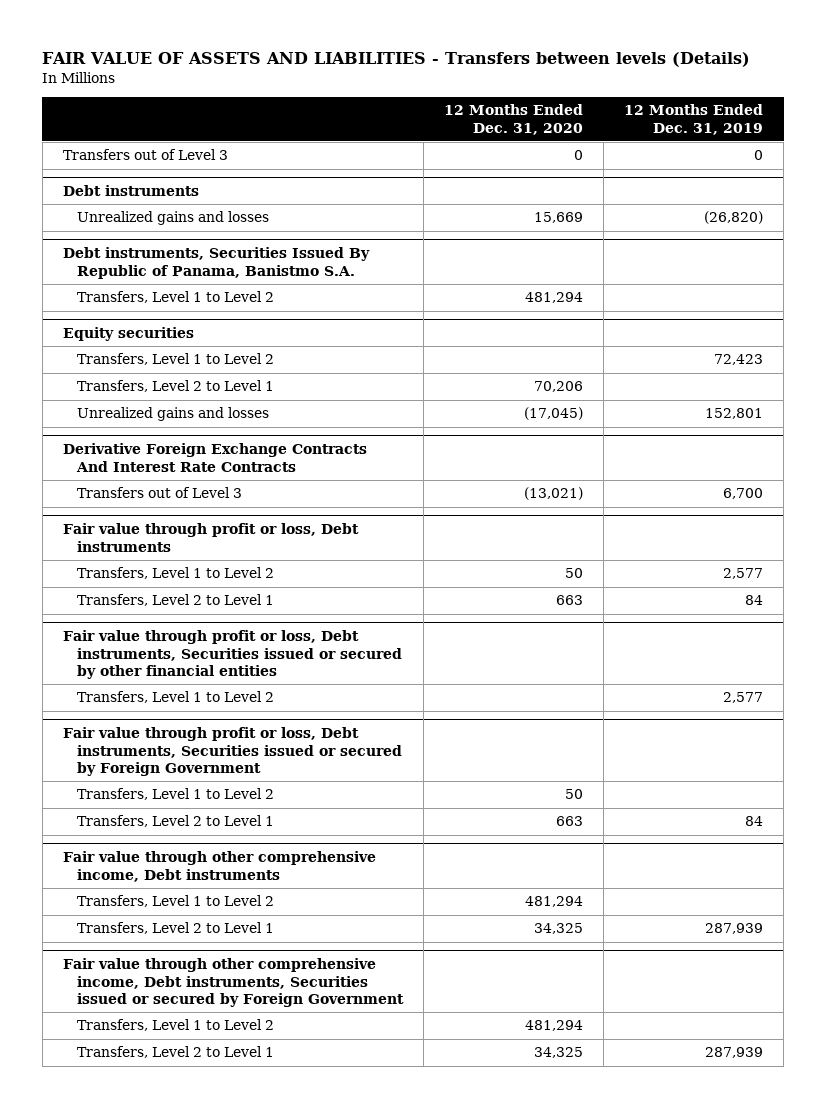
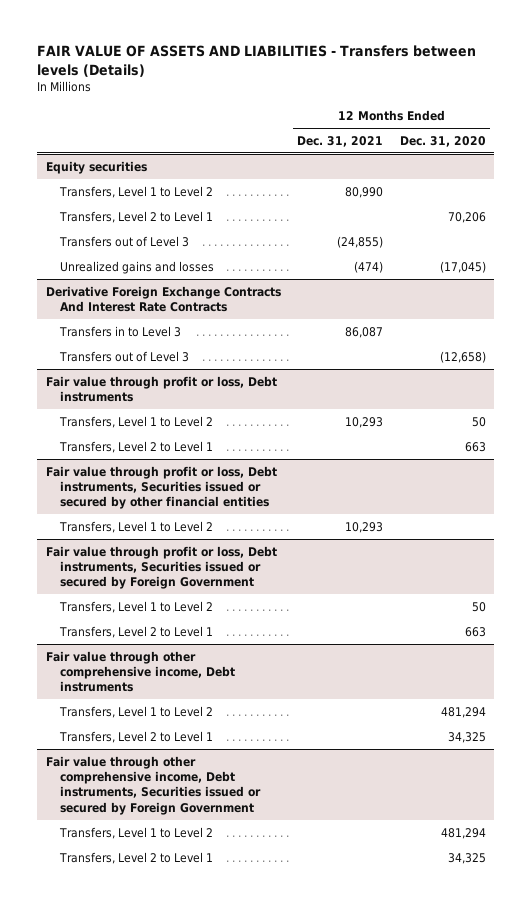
- | 12 Months Ended Dec. 31, 2020 | 12 Months Ended Dec. 31, 2019
+ | 12 Months Ended Dec. 31, 2021 | 12 Months Ended Dec. 31, 2020
- Transfers out of Level 3 | 0 | 0
- Debt instruments
- Unrealized gains and losses | 15,669 | (26,820)
- Debt instruments, Securities Issued By Republic of Panama, Banistmo S.A.
- Transfers, Level 1 to Level 2 | 481,294 |
@ Equity securities
+ Transfers out of Level 3 | (24,855) |
@ Derivative Foreign Exchange Contracts And Interest Rate Contracts
- Transfers out of Level 3 | (13,021) | 6,700
+ Transfers in to Level 3 | 86,087 |
+ Transfers out of Level 3 | | (12,658)

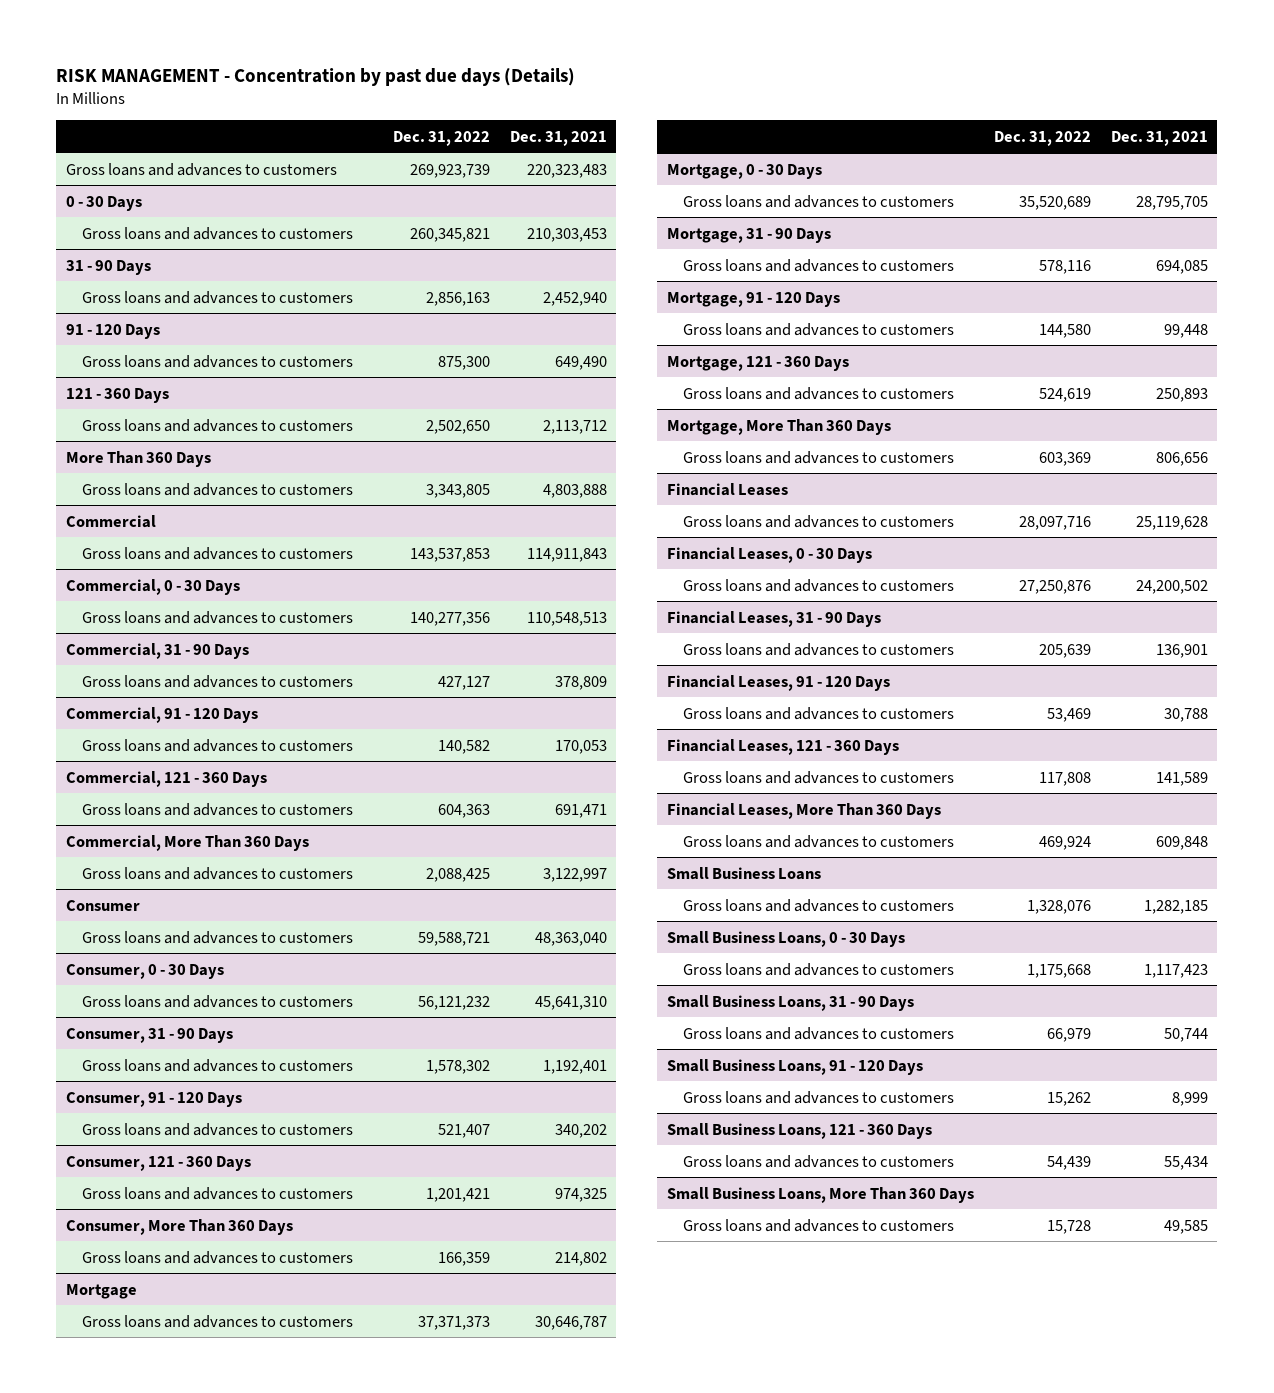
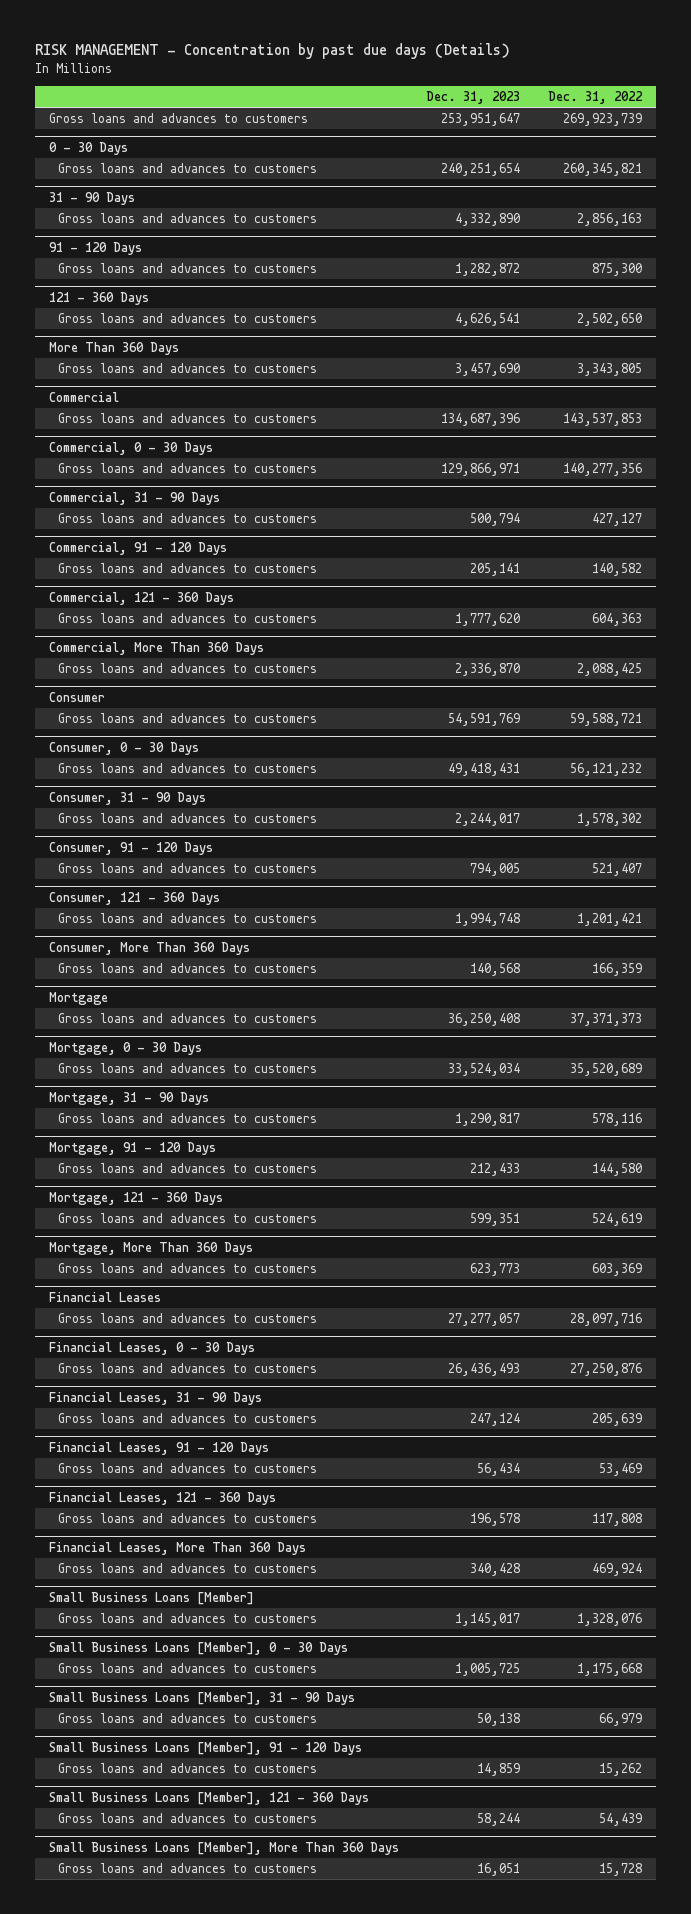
- | Dec. 31, 2022 | Dec. 31, 2021
+ | Dec. 31, 2023 | Dec. 31, 2022
- Small Business Loans
+ Small Business Loans [Member]
- Small Business Loans, 0 - 30 Days
+ Small Business Loans [Member], 0 - 30 Days
- Small Business Loans, 31 - 90 Days
+ Small Business Loans [Member], 31 - 90 Days
- Small Business Loans, 91 - 120 Days
+ Small Business Loans [Member], 91 - 120 Days
- Small Business Loans, 121 - 360 Days
+ Small Business Loans [Member], 121 - 360 Days
- Small Business Loans, More Than 360 Days
+ Small Business Loans [Member], More Than 360 Days

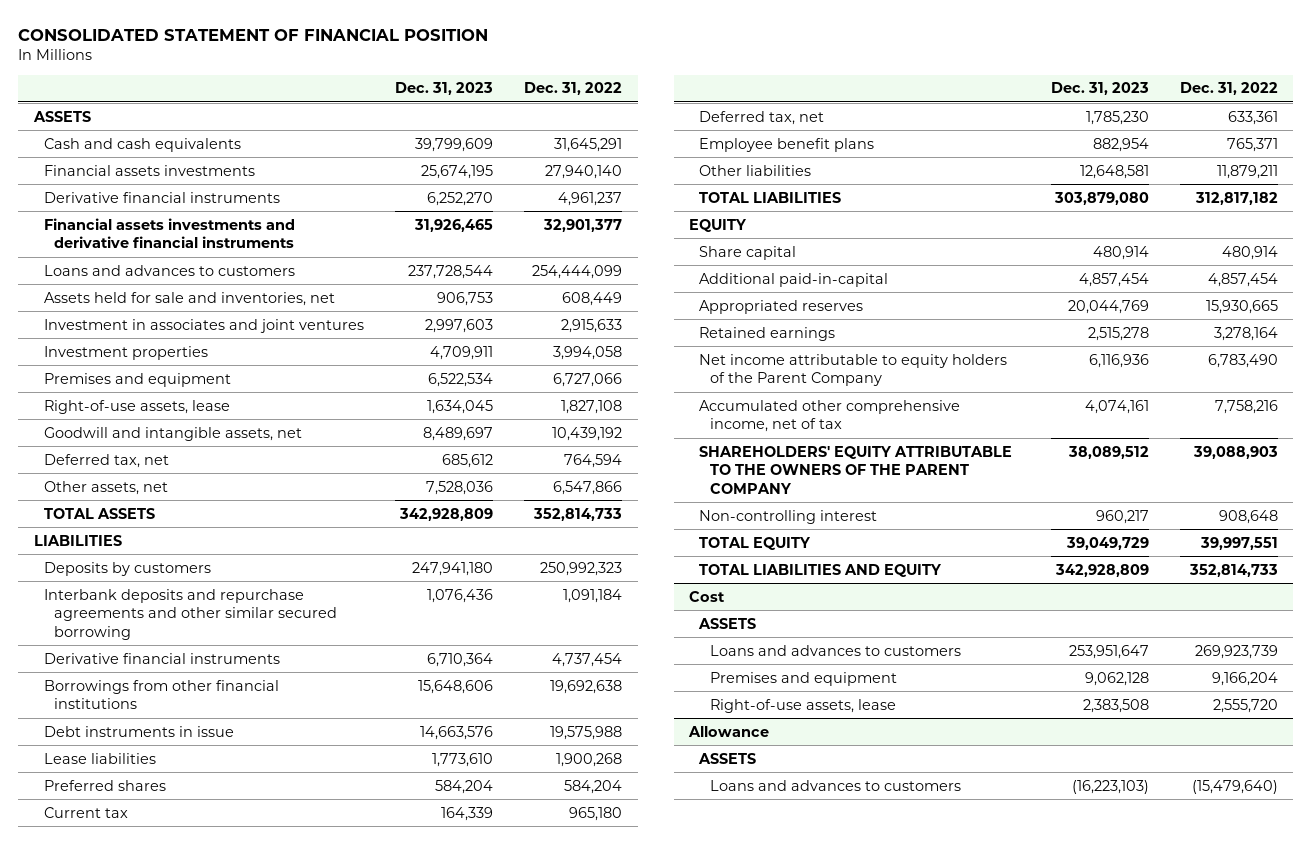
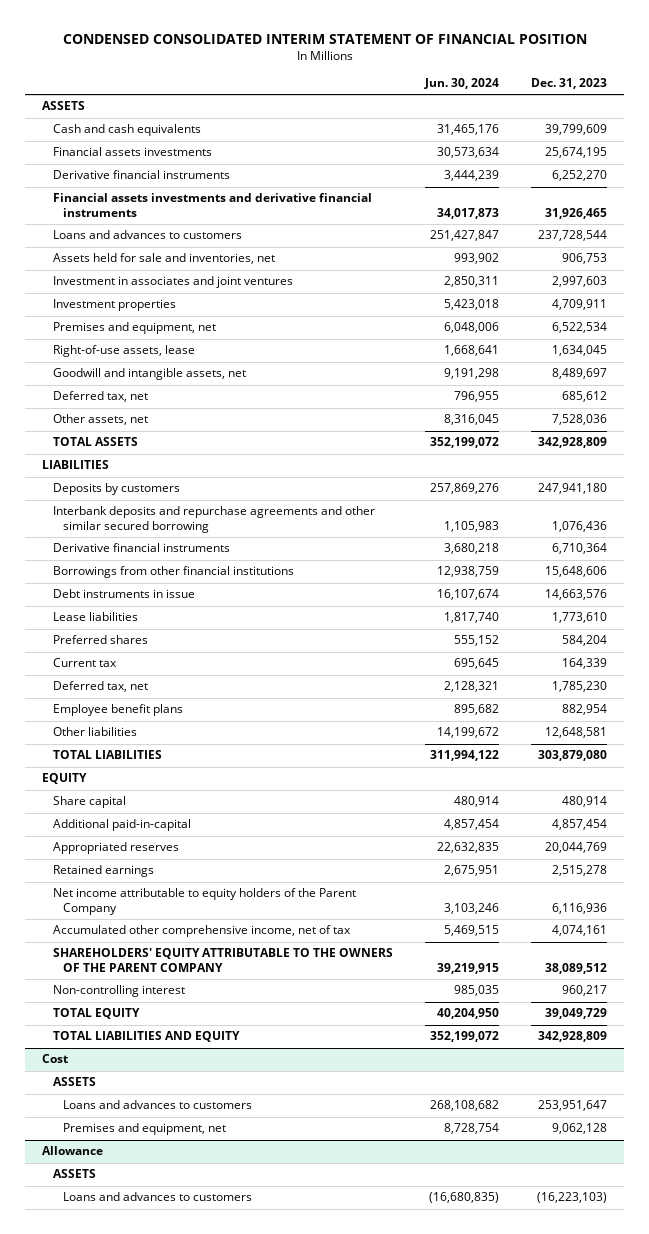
- CONSOLIDATED STATEMENT OF FINANCIAL POSITION
+ CONDENSED CONSOLIDATED INTERIM STATEMENT OF FINANCIAL POSITION
- | Dec. 31, 2023 | Dec. 31, 2022
+ | Jun. 30, 2024 | Dec. 31, 2023
- Premises and equipment | 6,522,534 | 6,727,066
+ Premises and equipment, net | 6,048,006 | 6,522,534
@ Cost
- Premises and equipment | 9,062,128 | 9,166,204
- Right-of-use assets, lease | 2,383,508 | 2,555,720
+ Premises and equipment, net | 8,728,754 | 9,062,128

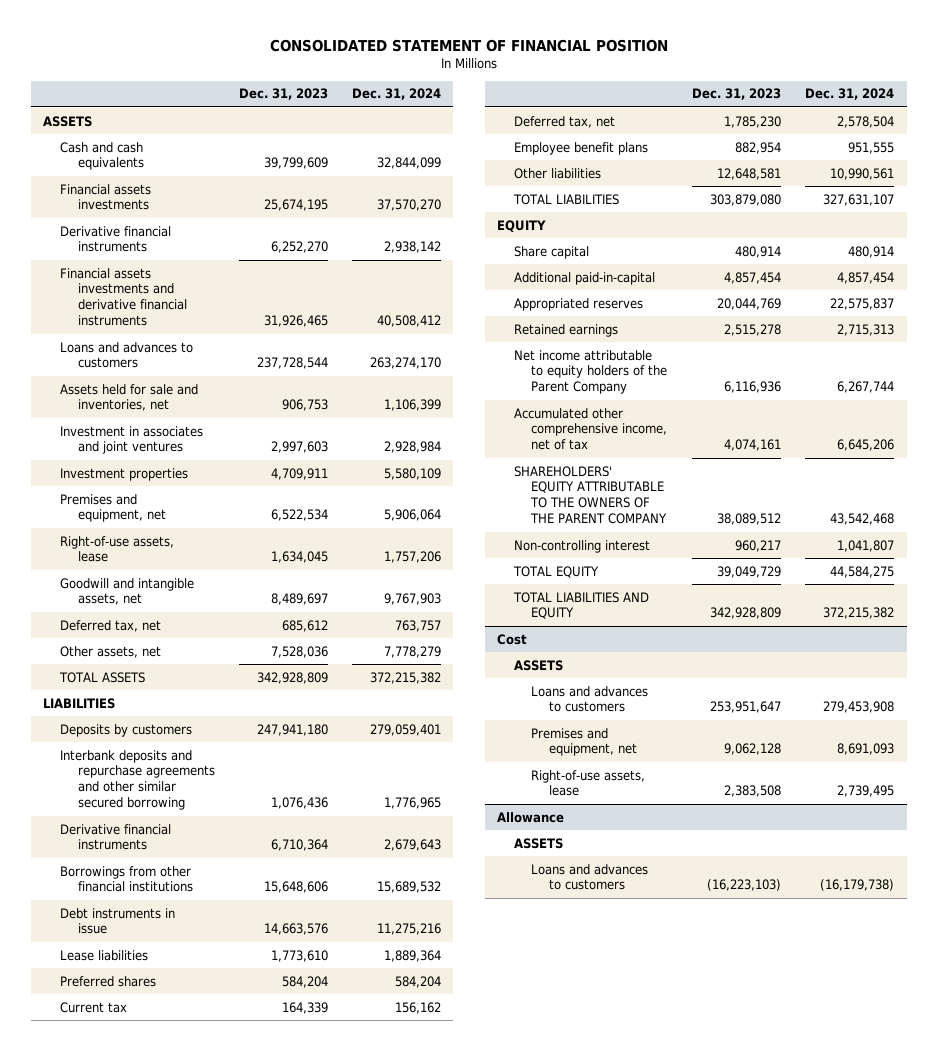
- CONDENSED CONSOLIDATED INTERIM STATEMENT OF FINANCIAL POSITION
+ CONSOLIDATED STATEMENT OF FINANCIAL POSITION
- | Jun. 30, 2024 | Dec. 31, 2023
+ | Dec. 31, 2023 | Dec. 31, 2024
@ Cost
+ Right-of-use assets, lease | 2,383,508 | 2,739,495

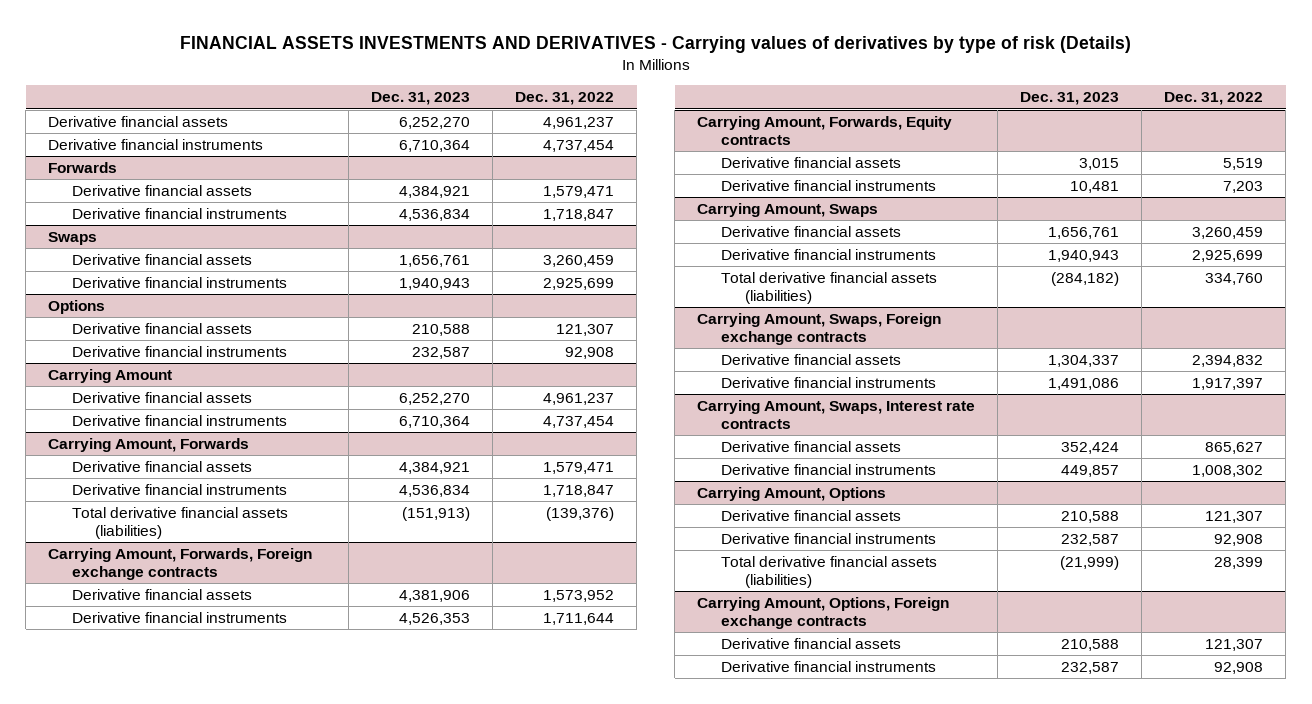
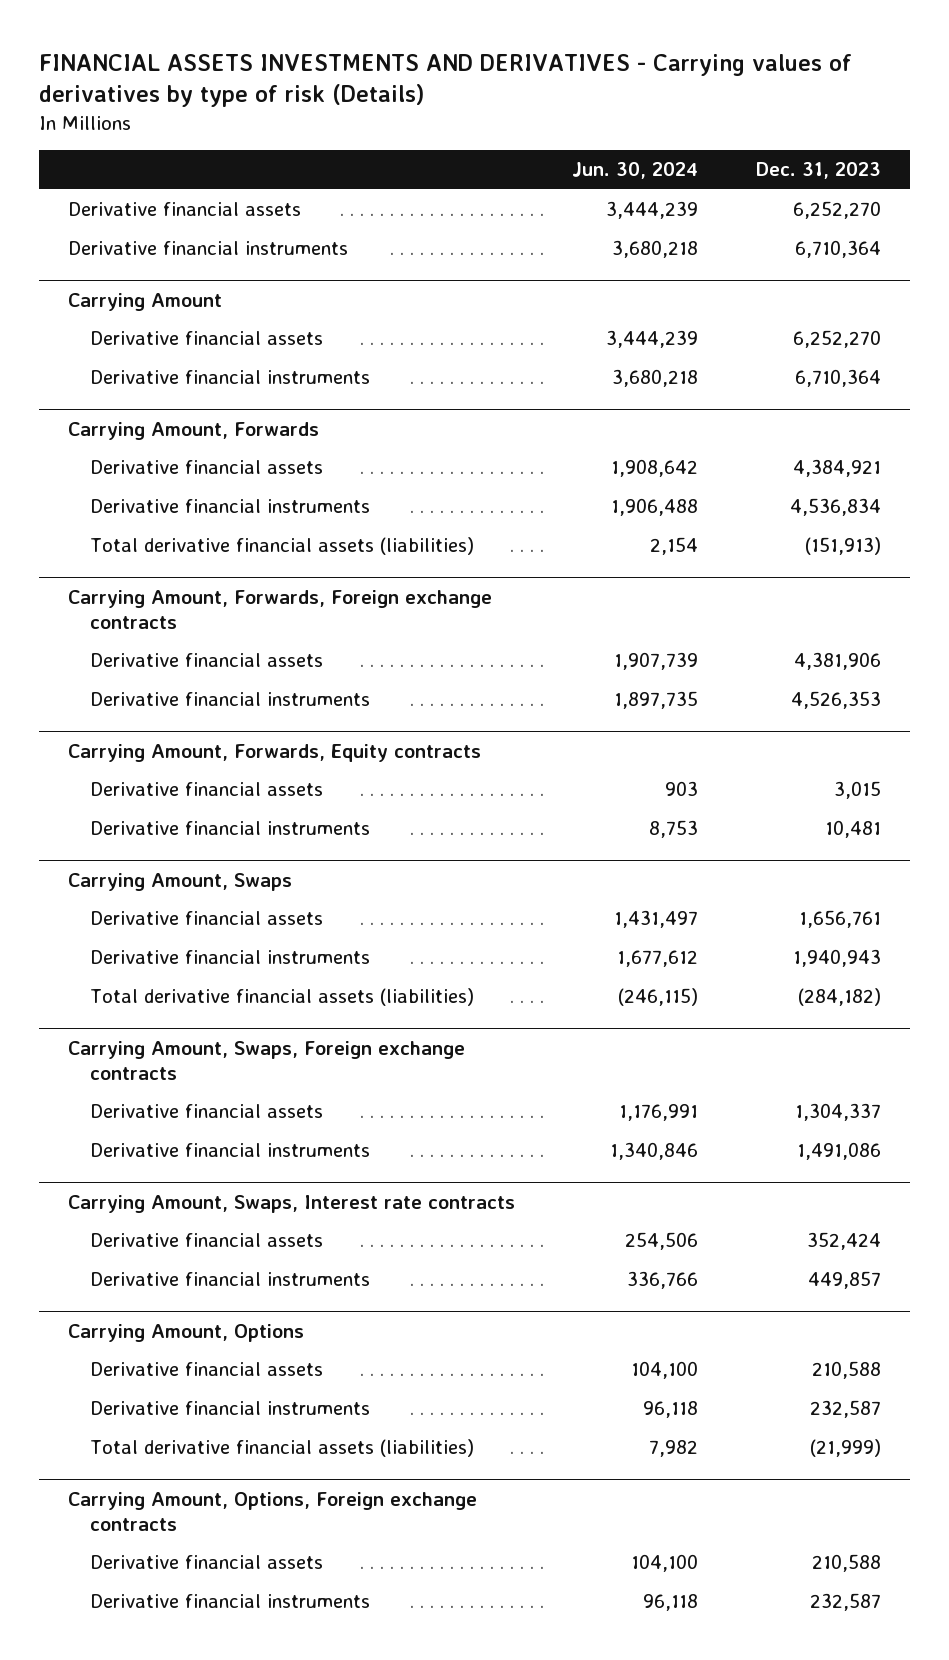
- | Dec. 31, 2023 | Dec. 31, 2022
+ | Jun. 30, 2024 | Dec. 31, 2023
- Forwards
- Derivative financial assets | 4,384,921 | 1,579,471
- Derivative financial instruments | 4,536,834 | 1,718,847
- Swaps
- Derivative financial assets | 1,656,761 | 3,260,459
- Derivative financial instruments | 1,940,943 | 2,925,699
- Options
- Derivative financial assets | 210,588 | 121,307
- Derivative financial instruments | 232,587 | 92,908

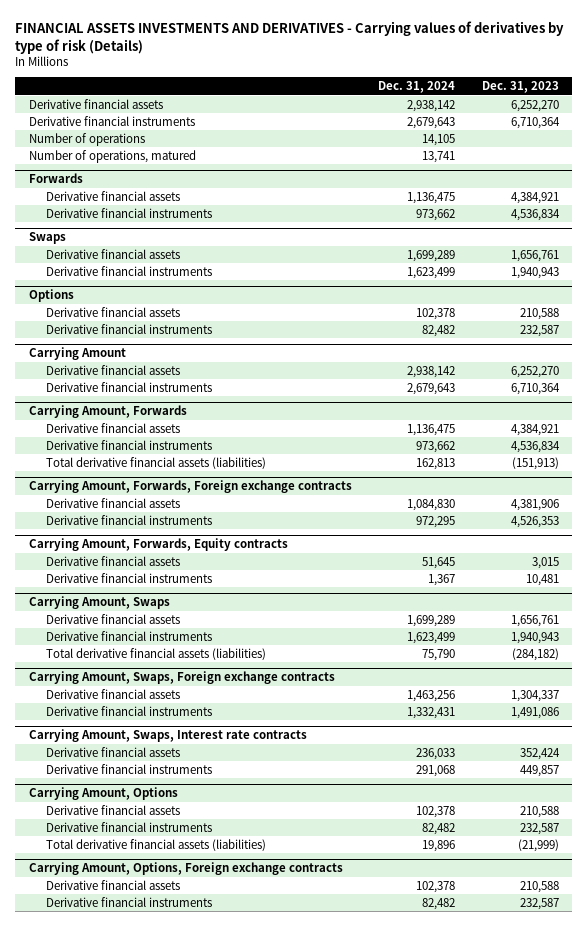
- | Jun. 30, 2024 | Dec. 31, 2023
+ | Dec. 31, 2024 | Dec. 31, 2023
+ Number of operations | 14,105 |
+ Number of operations, matured | 13,741 |
+ Forwards
+ Derivative financial assets | 1,136,475 | 4,384,921
+ Derivative financial instruments | 973,662 | 4,536,834
+ Swaps
+ Derivative financial assets | 1,699,289 | 1,656,761
+ Derivative financial instruments | 1,623,499 | 1,940,943
+ Options
+ Derivative financial assets | 102,378 | 210,588
+ Derivative financial instruments | 82,482 | 232,587

